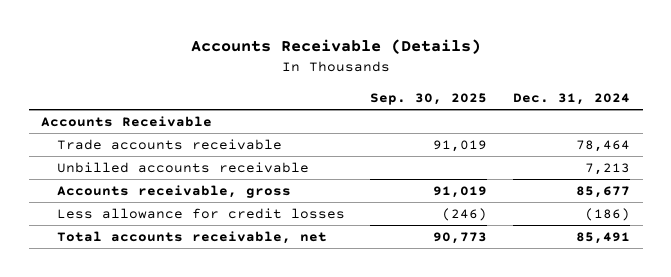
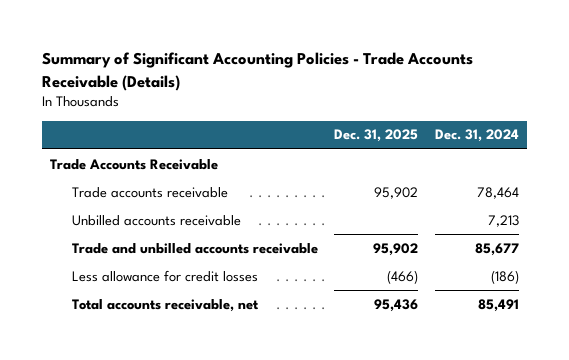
- Accounts Receivable (Details)
+ Summary of Significant Accounting Policies - Trade Accounts Receivable (Details)
- | Sep. 30, 2025 | Dec. 31, 2024
+ | Dec. 31, 2025 | Dec. 31, 2024
- Accounts Receivable
+ Trade Accounts Receivable
- Accounts receivable, gross | 91,019 | 85,677
+ Trade and unbilled accounts receivable | 95,902 | 85,677

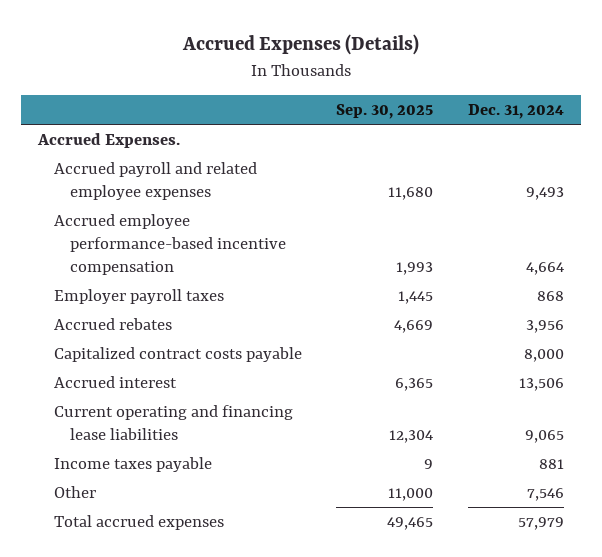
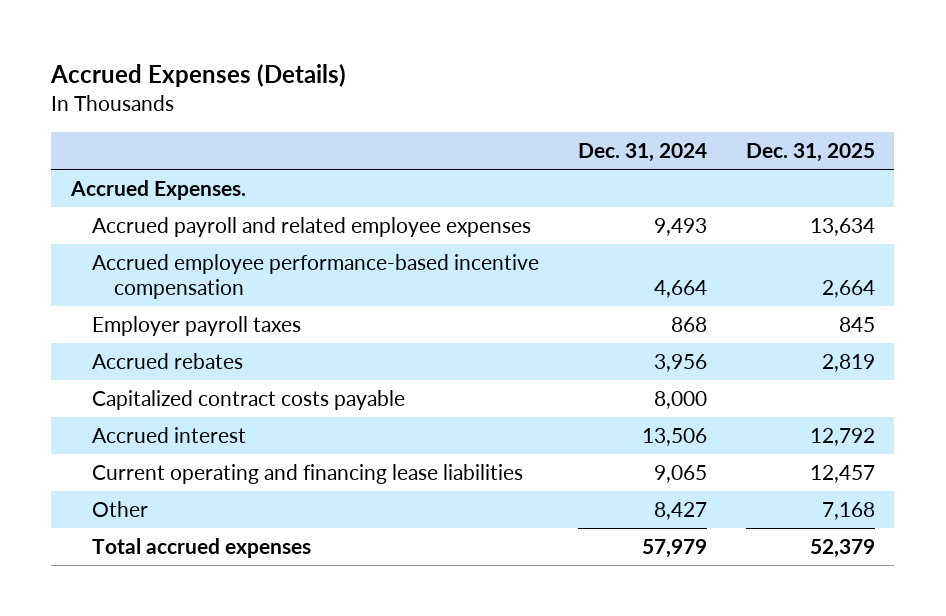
- | Sep. 30, 2025 | Dec. 31, 2024
+ | Dec. 31, 2024 | Dec. 31, 2025
- Income taxes payable | 9 | 881
- Other | 11,000 | 7,546
+ Other | 8,427 | 7,168

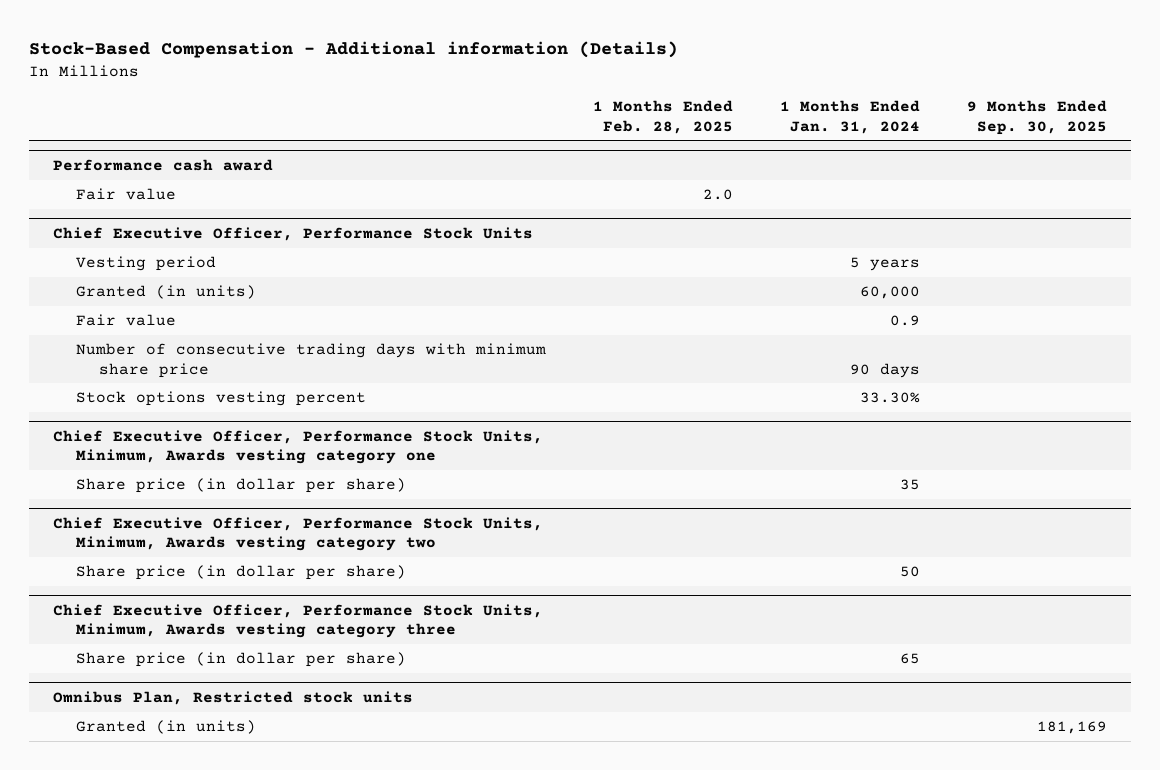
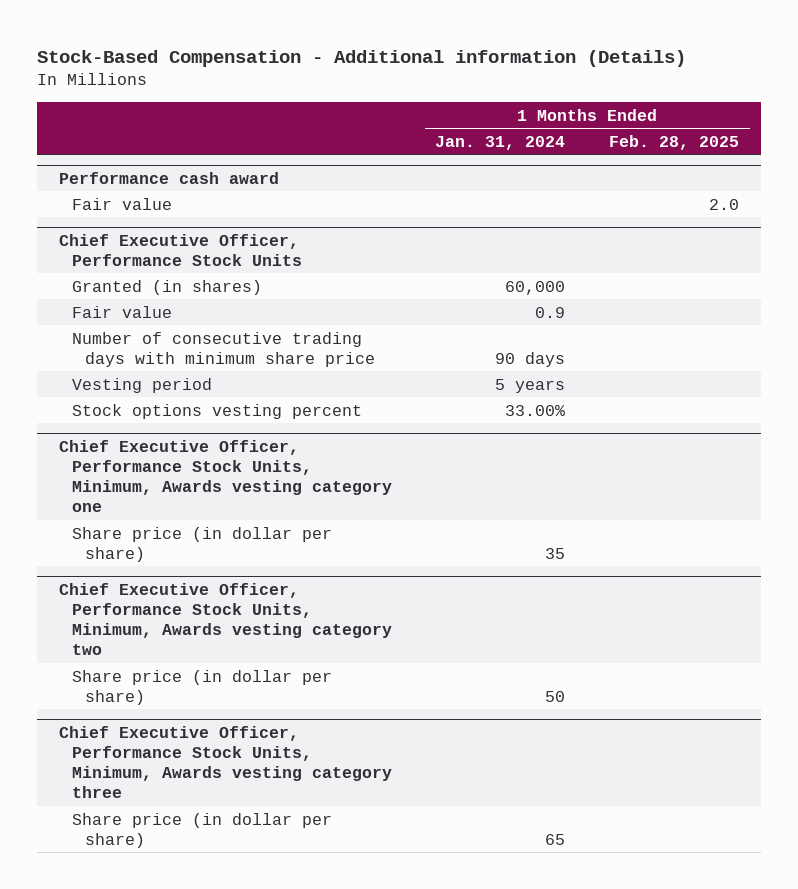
- | 1 Months Ended Feb. 28, 2025 | 1 Months Ended Jan. 31, 2024 | 9 Months Ended Sep. 30, 2025
+ | 1 Months Ended Jan. 31, 2024 | 1 Months Ended Feb. 28, 2025
@ Chief Executive Officer, Performance Stock Units
- Granted (in units) | | 60,000 |
+ Granted (in shares) | 60,000 |
- Stock options vesting percent | | 33.30% |
moved down: Vesting period | 5 years |
+ Stock options vesting percent | 33.00% |
- Omnibus Plan, Restricted stock units
- Granted (in units) | | | 181,169

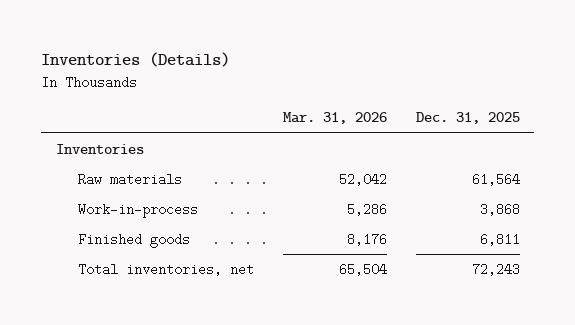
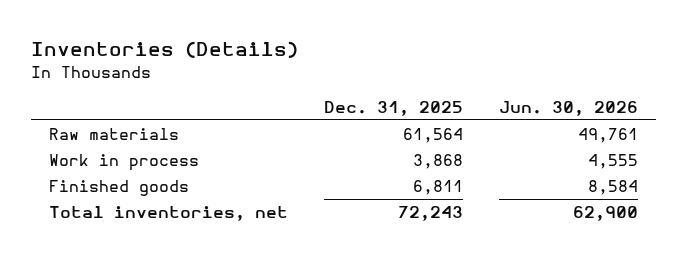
- | Mar. 31, 2026 | Dec. 31, 2025
+ | Dec. 31, 2025 | Jun. 30, 2026
- Inventories
- Work-in-process | 5,286 | 3,868
+ Work in process | 3,868 | 4,555

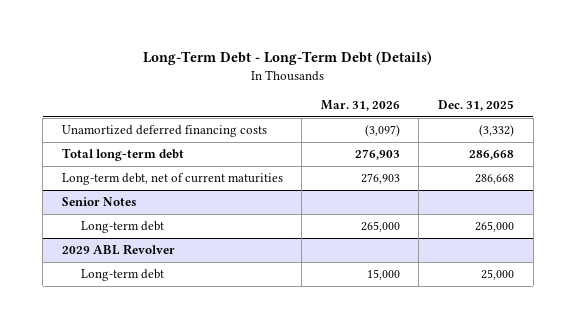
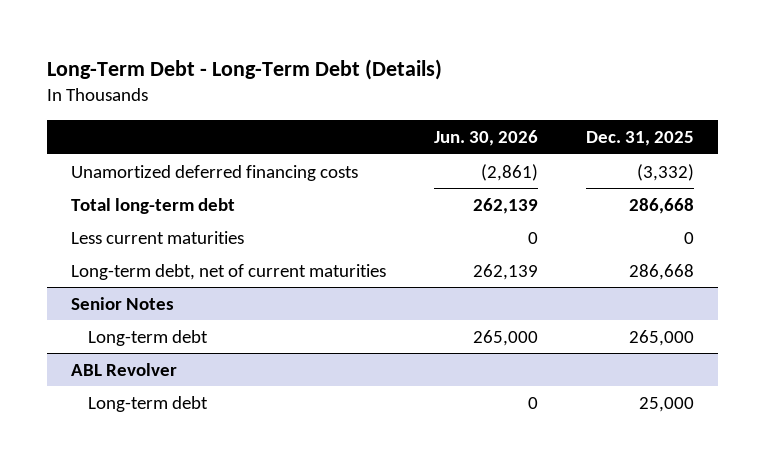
- | Mar. 31, 2026 | Dec. 31, 2025
+ | Jun. 30, 2026 | Dec. 31, 2025
+ Less current maturities | 0 | 0
- 2029 ABL Revolver
+ ABL Revolver

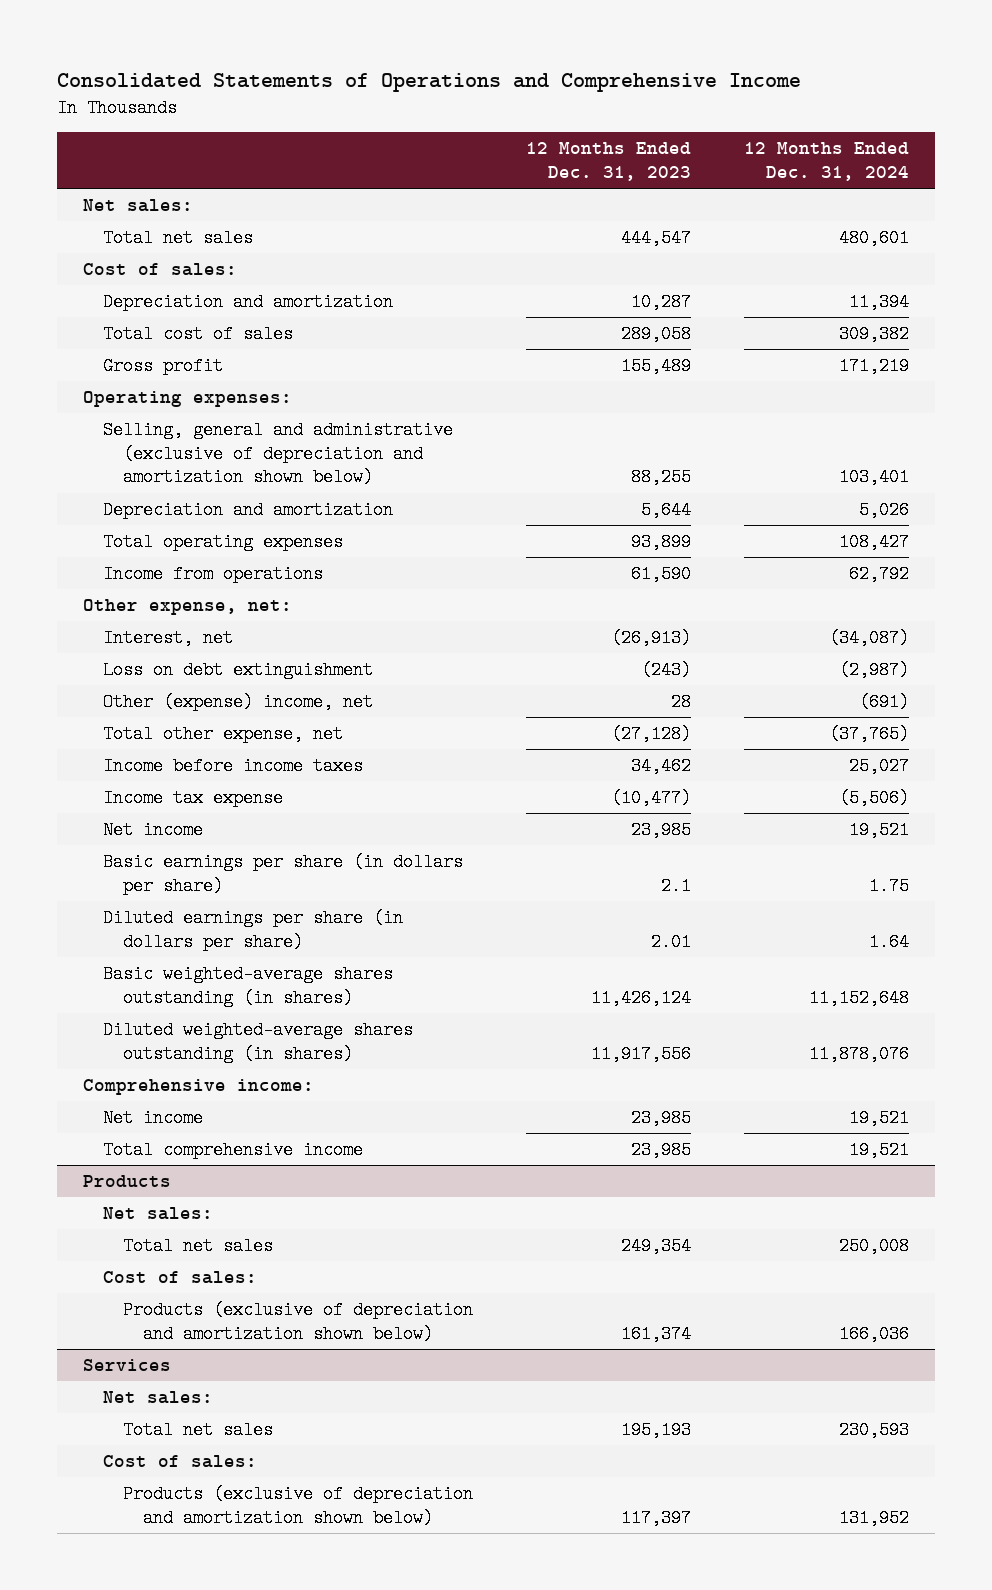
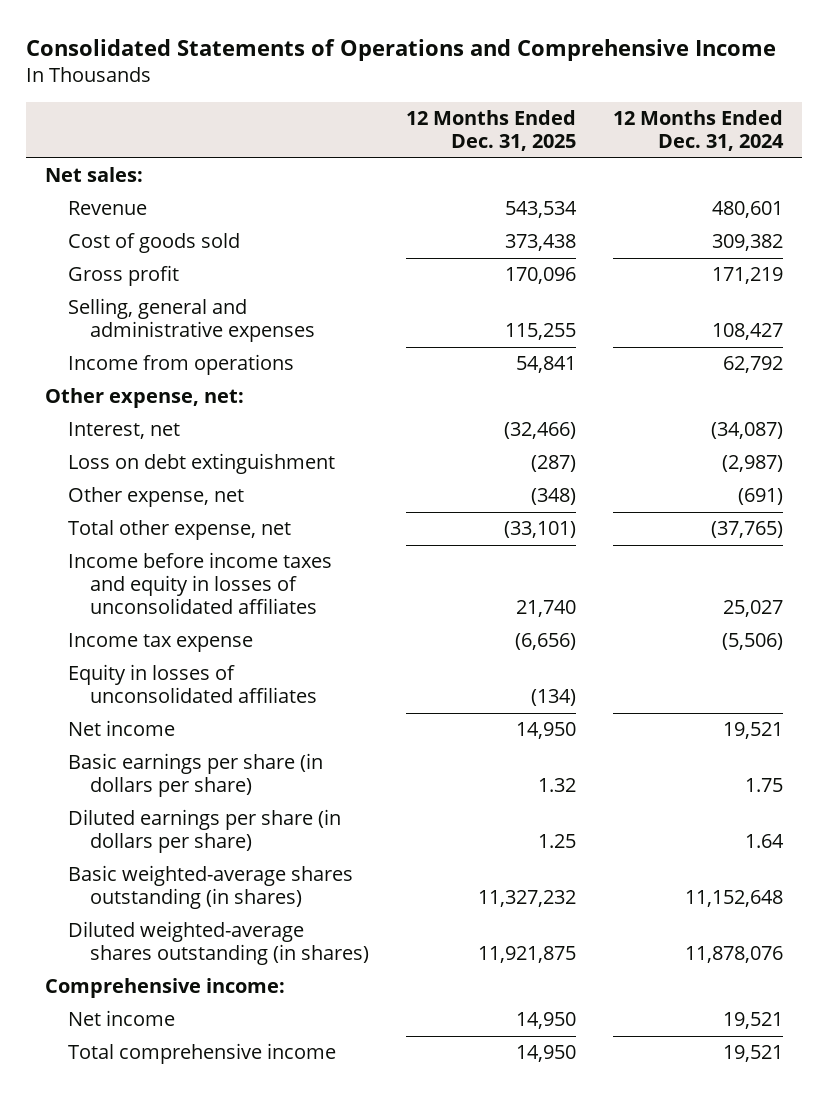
- | 12 Months Ended Dec. 31, 2023 | 12 Months Ended Dec. 31, 2024
+ | 12 Months Ended Dec. 31, 2025 | 12 Months Ended Dec. 31, 2024
- Total net sales | 444,547 | 480,601
- Cost of sales:
- Depreciation and amortization | 10,287 | 11,394
- Total cost of sales | 289,058 | 309,382
+ Revenue | 543,534 | 480,601
+ Cost of goods sold | 373,438 | 309,382
- Operating expenses:
- Selling, general and administrative (exclusive of depreciation and amortization shown below) | 88,255 | 103,401
- Depreciation and amortization | 5,644 | 5,026
- Total operating expenses | 93,899 | 108,427
+ Selling, general and administrative expenses | 115,255 | 108,427
- Other (expense) income, net | 28 | (691)
+ Other expense, net | (348) | (691)
- Income before income taxes | 34,462 | 25,027
+ Income before income taxes and equity in losses of unconsolidated affiliates | 21,740 | 25,027
+ Equity in losses of unconsolidated affiliates | (134) |
- Products
- Net sales:
- Total net sales | 249,354 | 250,008
- Cost of sales:
- Products (exclusive of depreciation and amortization shown below) | 161,374 | 166,036
- Services
- Net sales:
- Total net sales | 195,193 | 230,593
- Cost of sales:
- Products (exclusive of depreciation and amortization shown below) | 117,397 | 131,952

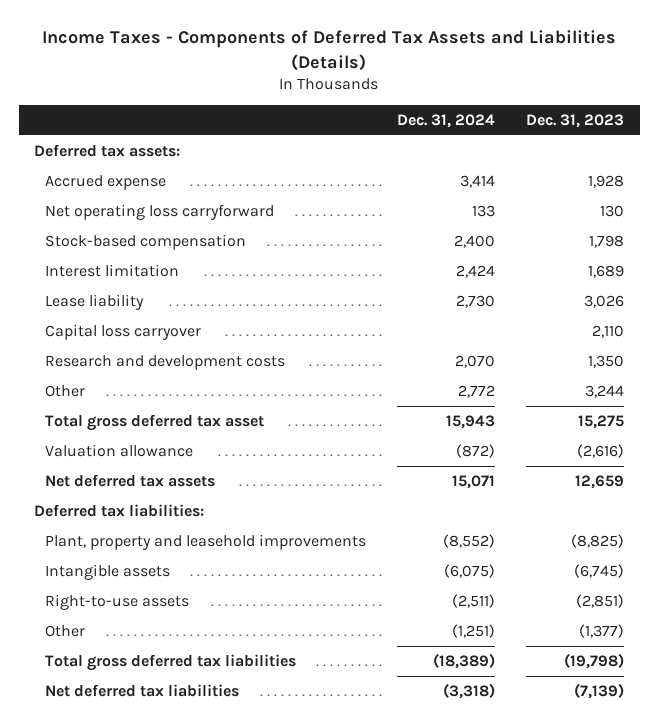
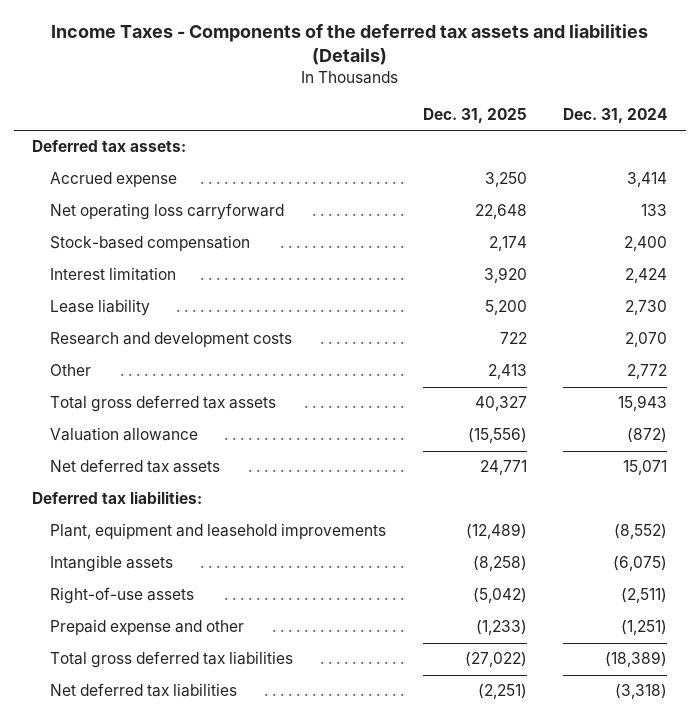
- Income Taxes - Components of Deferred Tax Assets and Liabilities (Details)
+ Income Taxes - Components of the deferred tax assets and liabilities (Details)
- | Dec. 31, 2024 | Dec. 31, 2023
+ | Dec. 31, 2025 | Dec. 31, 2024
- Capital loss carryover | | 2,110
- Total gross deferred tax asset | 15,943 | 15,275
+ Total gross deferred tax assets | 40,327 | 15,943
- Plant, property and leasehold improvements | (8,552) | (8,825)
+ Plant, equipment and leasehold improvements | (12,489) | (8,552)
- Right-to-use assets | (2,511) | (2,851)
- Other | (1,251) | (1,377)
+ Right-of-use assets | (5,042) | (2,511)
+ Prepaid expense and other | (1,233) | (1,251)

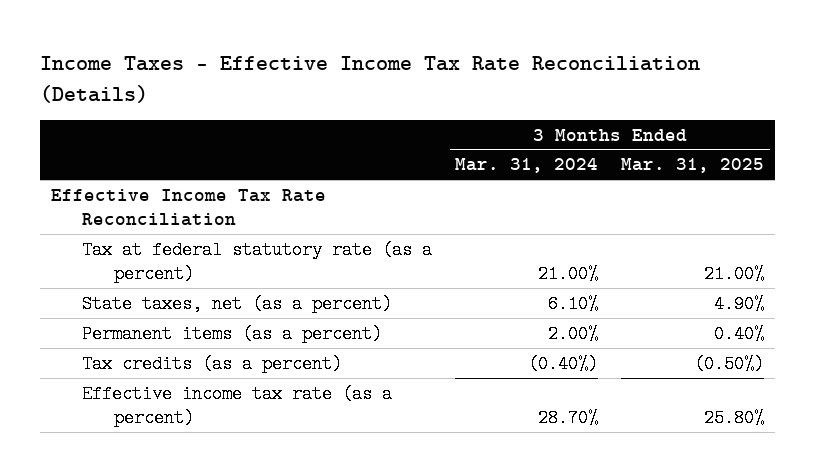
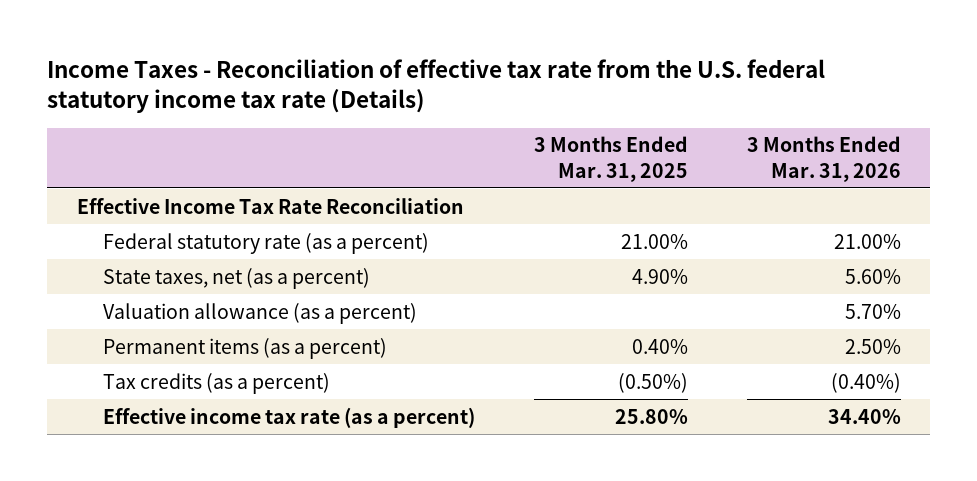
- Income Taxes - Effective Income Tax Rate Reconciliation (Details)
+ Income Taxes - Reconciliation of effective tax rate from the U.S. federal statutory income tax rate (Details)
- | 3 Months Ended Mar. 31, 2024 | 3 Months Ended Mar. 31, 2025
+ | 3 Months Ended Mar. 31, 2025 | 3 Months Ended Mar. 31, 2026
- Tax at federal statutory rate (as a percent) | 21.00% | 21.00%
+ Federal statutory rate (as a percent) | 21.00% | 21.00%
+ Valuation allowance (as a percent) | | 5.70%

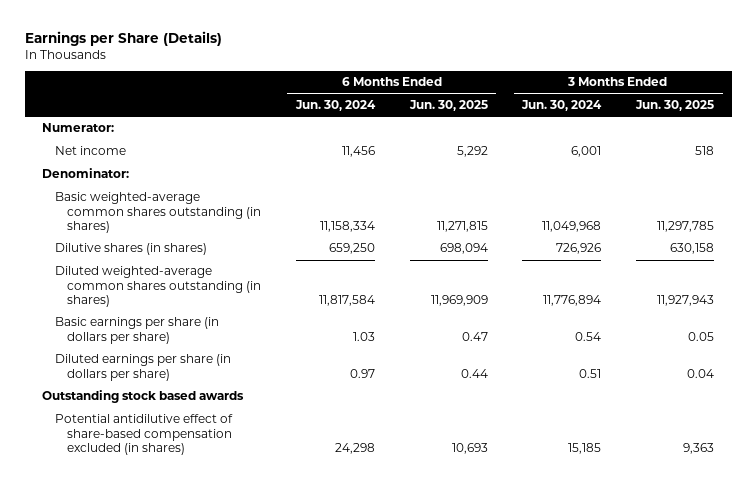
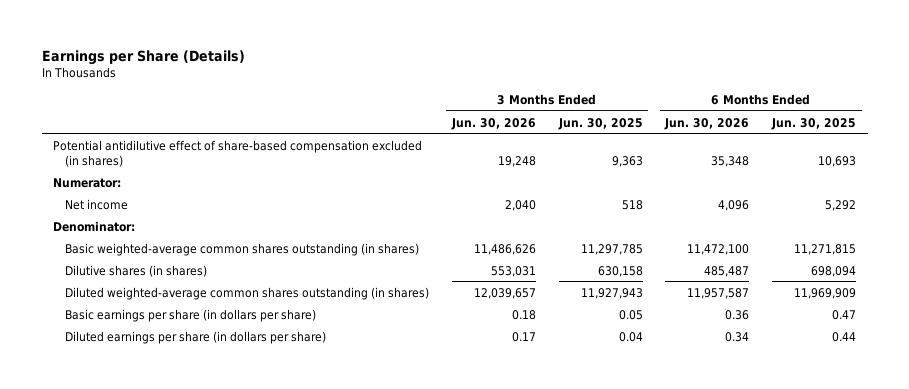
- | 6 Months Ended Jun. 30, 2024 | 6 Months Ended Jun. 30, 2025 | 3 Months Ended Jun. 30, 2024 | 3 Months Ended Jun. 30, 2025
+ | 3 Months Ended Jun. 30, 2026 | 3 Months Ended Jun. 30, 2025 | 6 Months Ended Jun. 30, 2026 | 6 Months Ended Jun. 30, 2025
moved up: Potential antidilutive effect of share-based compensation excluded (in shares) | 19,248 | 9,363 | 35,348 | 10,693
- Outstanding stock based awards

